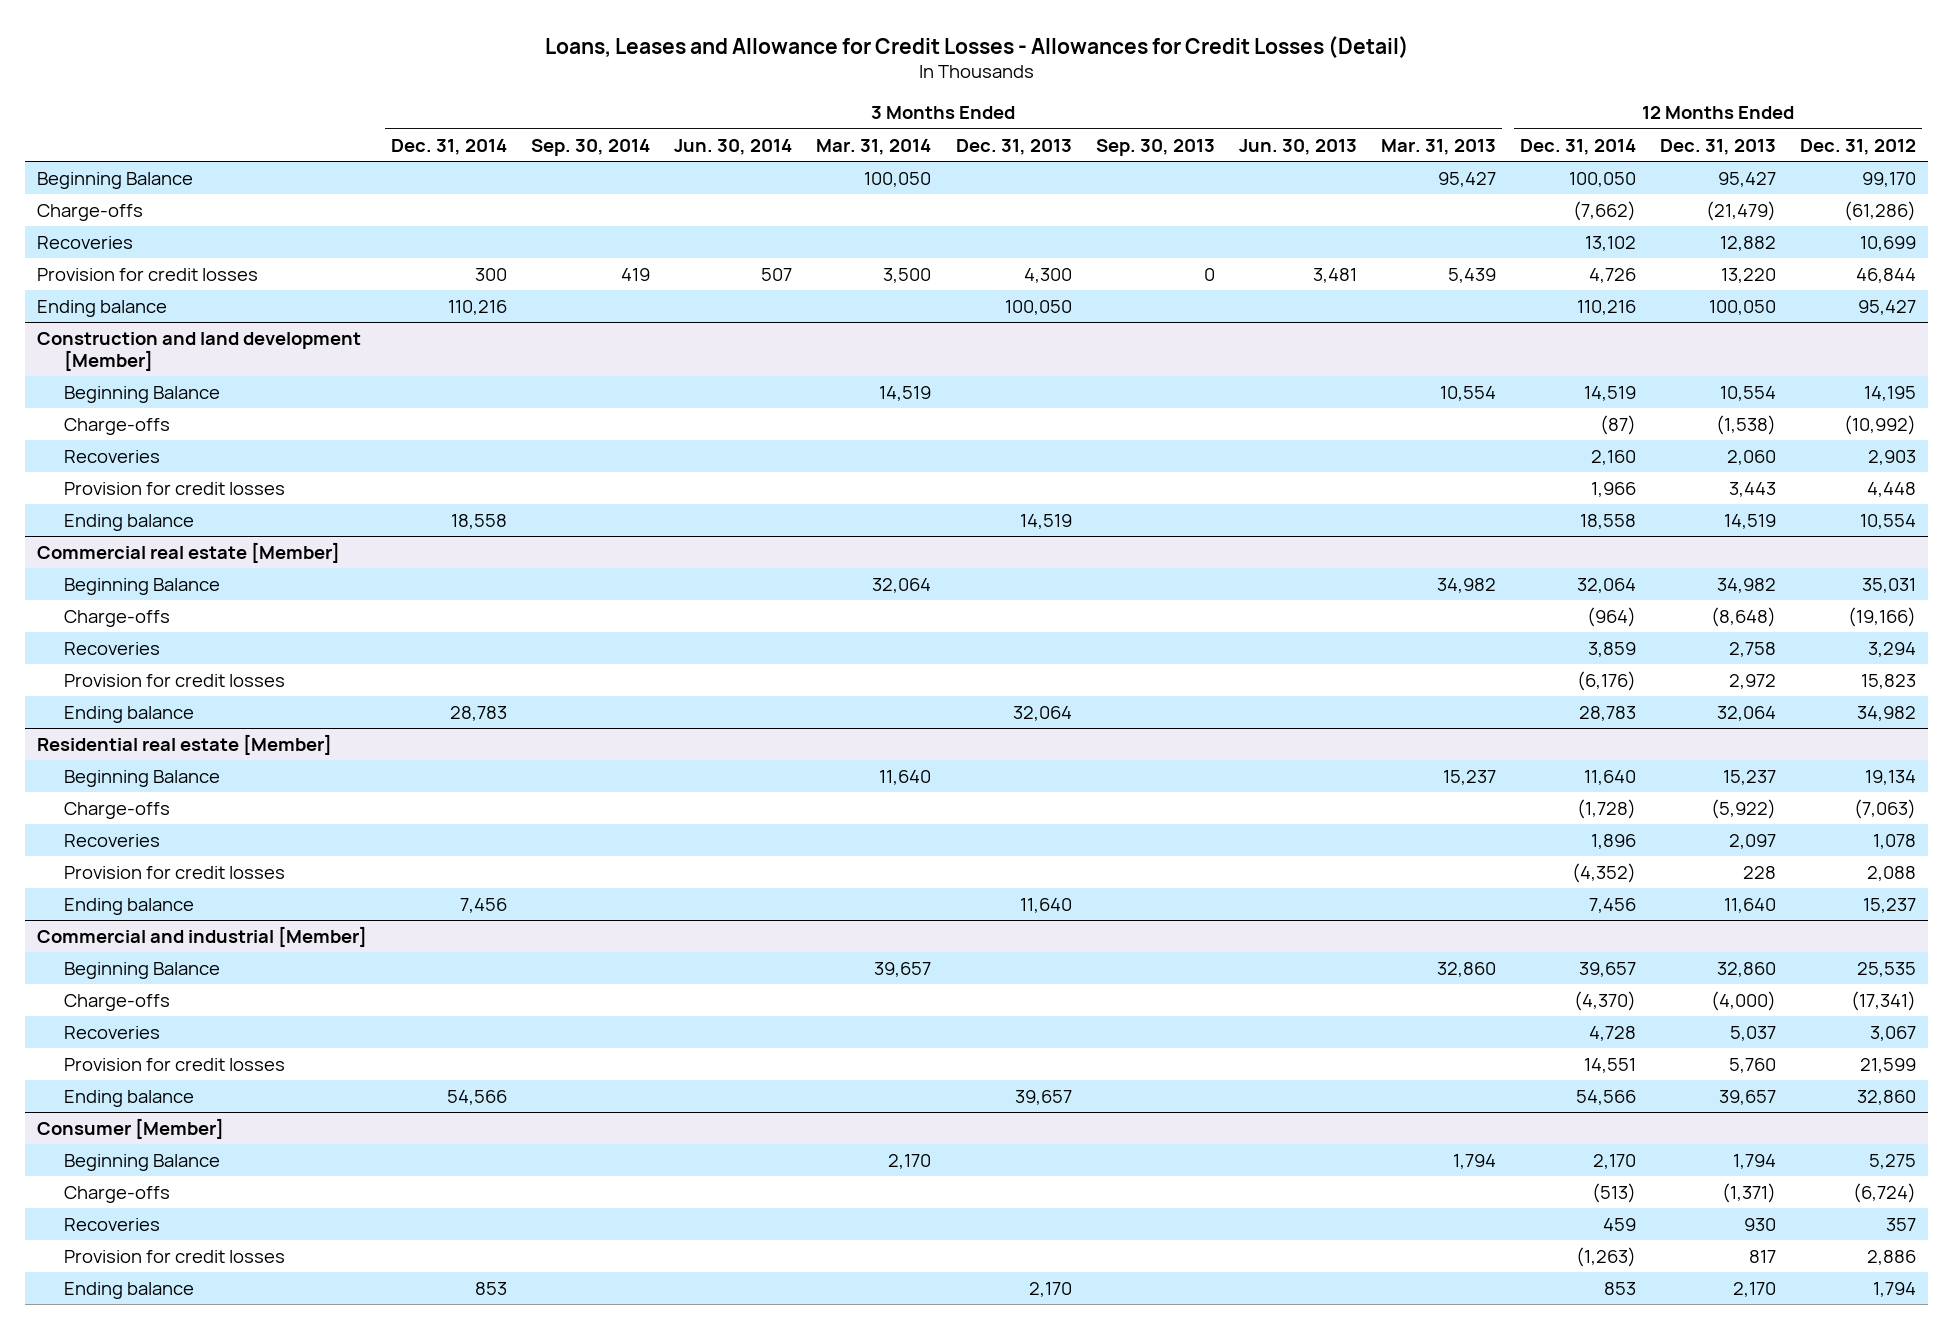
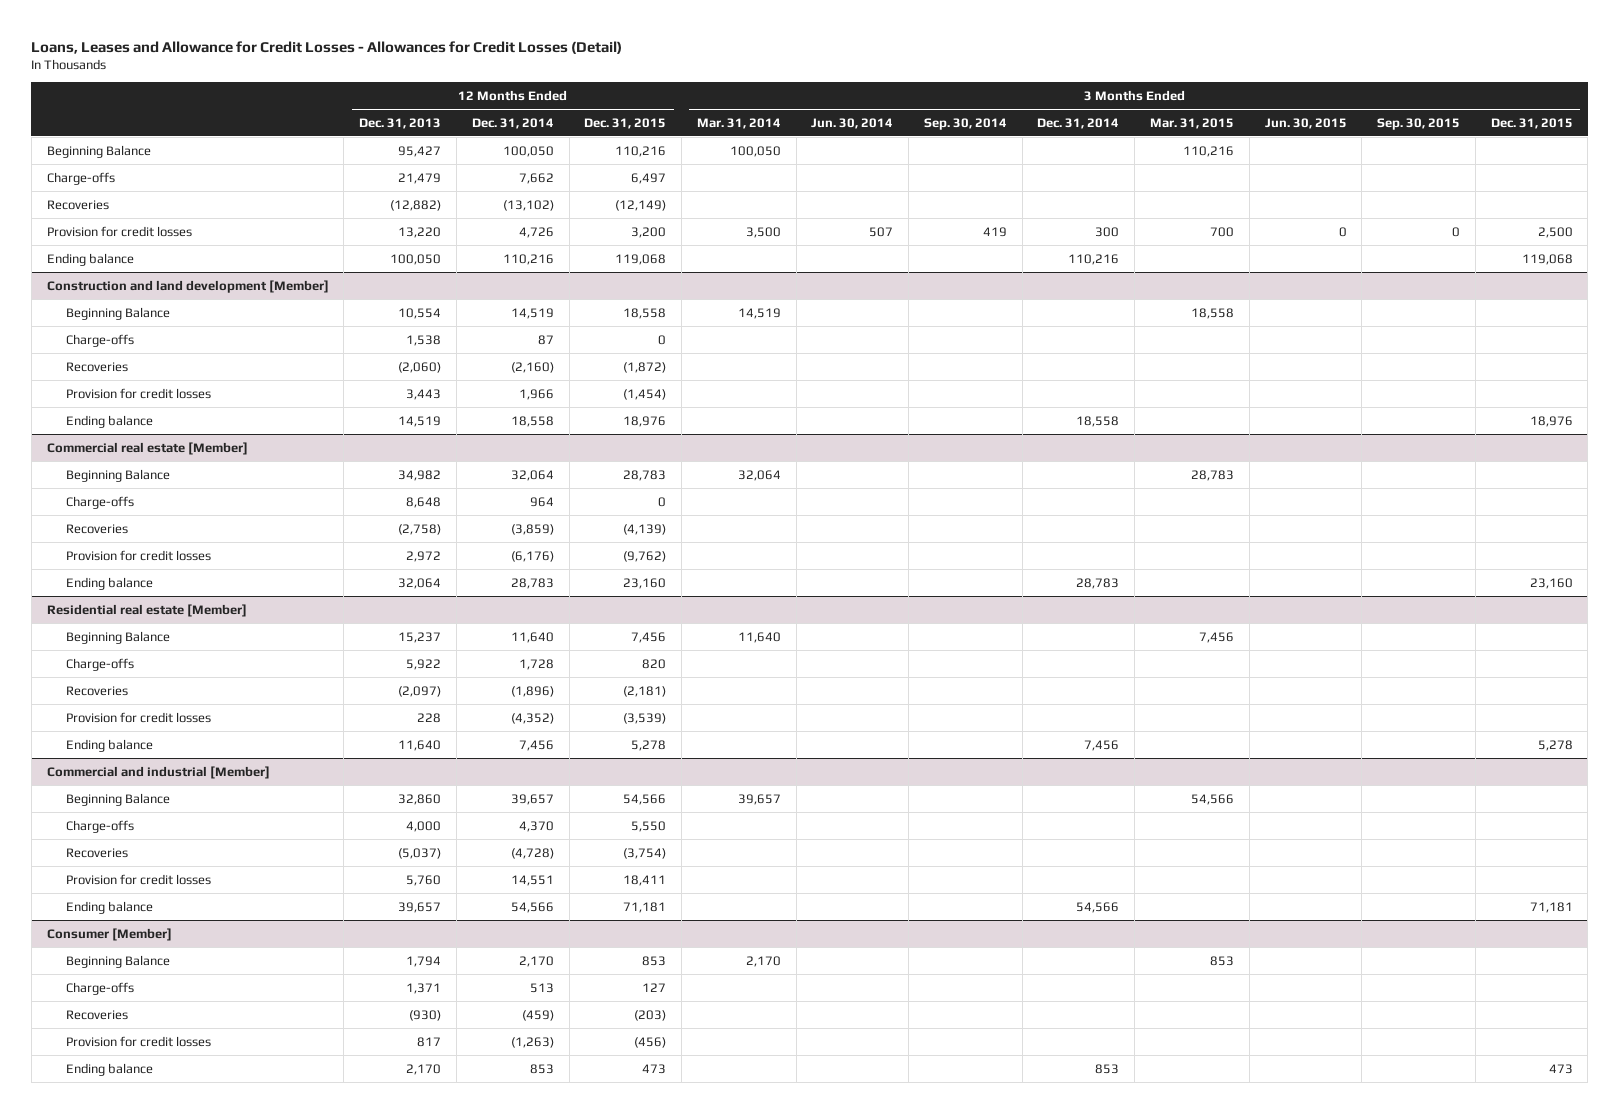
- | 3 Months Ended Dec. 31, 2014 | 3 Months Ended Sep. 30, 2014 | 3 Months Ended Jun. 30, 2014 | 3 Months Ended Mar. 31, 2014 | 3 Months Ended Dec. 31, 2013 | 3 Months Ended Sep. 30, 2013 | 3 Months Ended Jun. 30, 2013 | 3 Months Ended Mar. 31, 2013 | 12 Months Ended Dec. 31, 2014 | 12 Months Ended Dec. 31, 2013 | 12 Months Ended Dec. 31, 2012
+ | 12 Months Ended Dec. 31, 2013 | 12 Months Ended Dec. 31, 2014 | 12 Months Ended Dec. 31, 2015 | 3 Months Ended Mar. 31, 2014 | 3 Months Ended Jun. 30, 2014 | 3 Months Ended Sep. 30, 2014 | 3 Months Ended Dec. 31, 2014 | 3 Months Ended Mar. 31, 2015 | 3 Months Ended Jun. 30, 2015 | 3 Months Ended Sep. 30, 2015 | 3 Months Ended Dec. 31, 2015
- Charge-offs | | | | | | | | | (7,662) | (21,479) | (61,286)
- Recoveries | | | | | | | | | 13,102 | 12,882 | 10,699
+ Charge-offs | 21,479 | 7,662 | 6,497 | | | | | | | |
+ Recoveries | (12,882) | (13,102) | (12,149) | | | | | | | |
@ Construction and land development [Member]
- Charge-offs | | | | | | | | | (87) | (1,538) | (10,992)
- Recoveries | | | | | | | | | 2,160 | 2,060 | 2,903
+ Charge-offs | 1,538 | 87 | 0 | | | | | | | |
+ Recoveries | (2,060) | (2,160) | (1,872) | | | | | | | |
@ Commercial real estate [Member]
- Charge-offs | | | | | | | | | (964) | (8,648) | (19,166)
- Recoveries | | | | | | | | | 3,859 | 2,758 | 3,294
+ Charge-offs | 8,648 | 964 | 0 | | | | | | | |
+ Recoveries | (2,758) | (3,859) | (4,139) | | | | | | | |
@ Residential real estate [Member]
- Charge-offs | | | | | | | | | (1,728) | (5,922) | (7,063)
- Recoveries | | | | | | | | | 1,896 | 2,097 | 1,078
+ Charge-offs | 5,922 | 1,728 | 820 | | | | | | | |
+ Recoveries | (2,097) | (1,896) | (2,181) | | | | | | | |
@ Commercial and industrial [Member]
- Charge-offs | | | | | | | | | (4,370) | (4,000) | (17,341)
- Recoveries | | | | | | | | | 4,728 | 5,037 | 3,067
+ Charge-offs | 4,000 | 4,370 | 5,550 | | | | | | | |
+ Recoveries | (5,037) | (4,728) | (3,754) | | | | | | | |
@ Consumer [Member]
- Charge-offs | | | | | | | | | (513) | (1,371) | (6,724)
- Recoveries | | | | | | | | | 459 | 930 | 357
+ Charge-offs | 1,371 | 513 | 127 | | | | | | | |
+ Recoveries | (930) | (459) | (203) | | | | | | | |

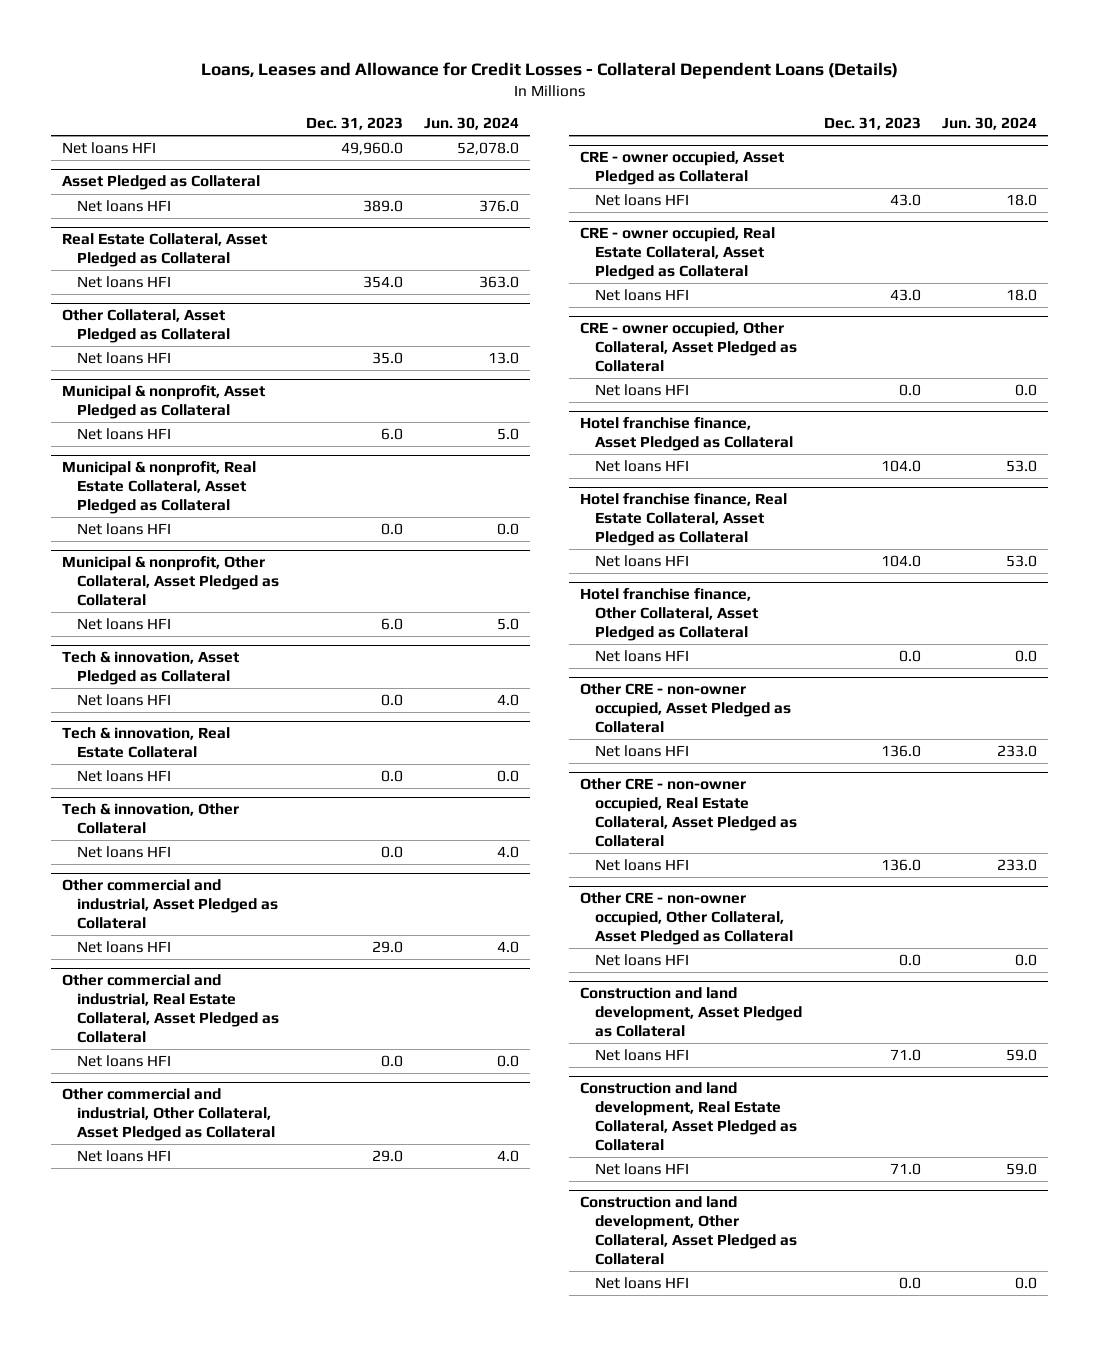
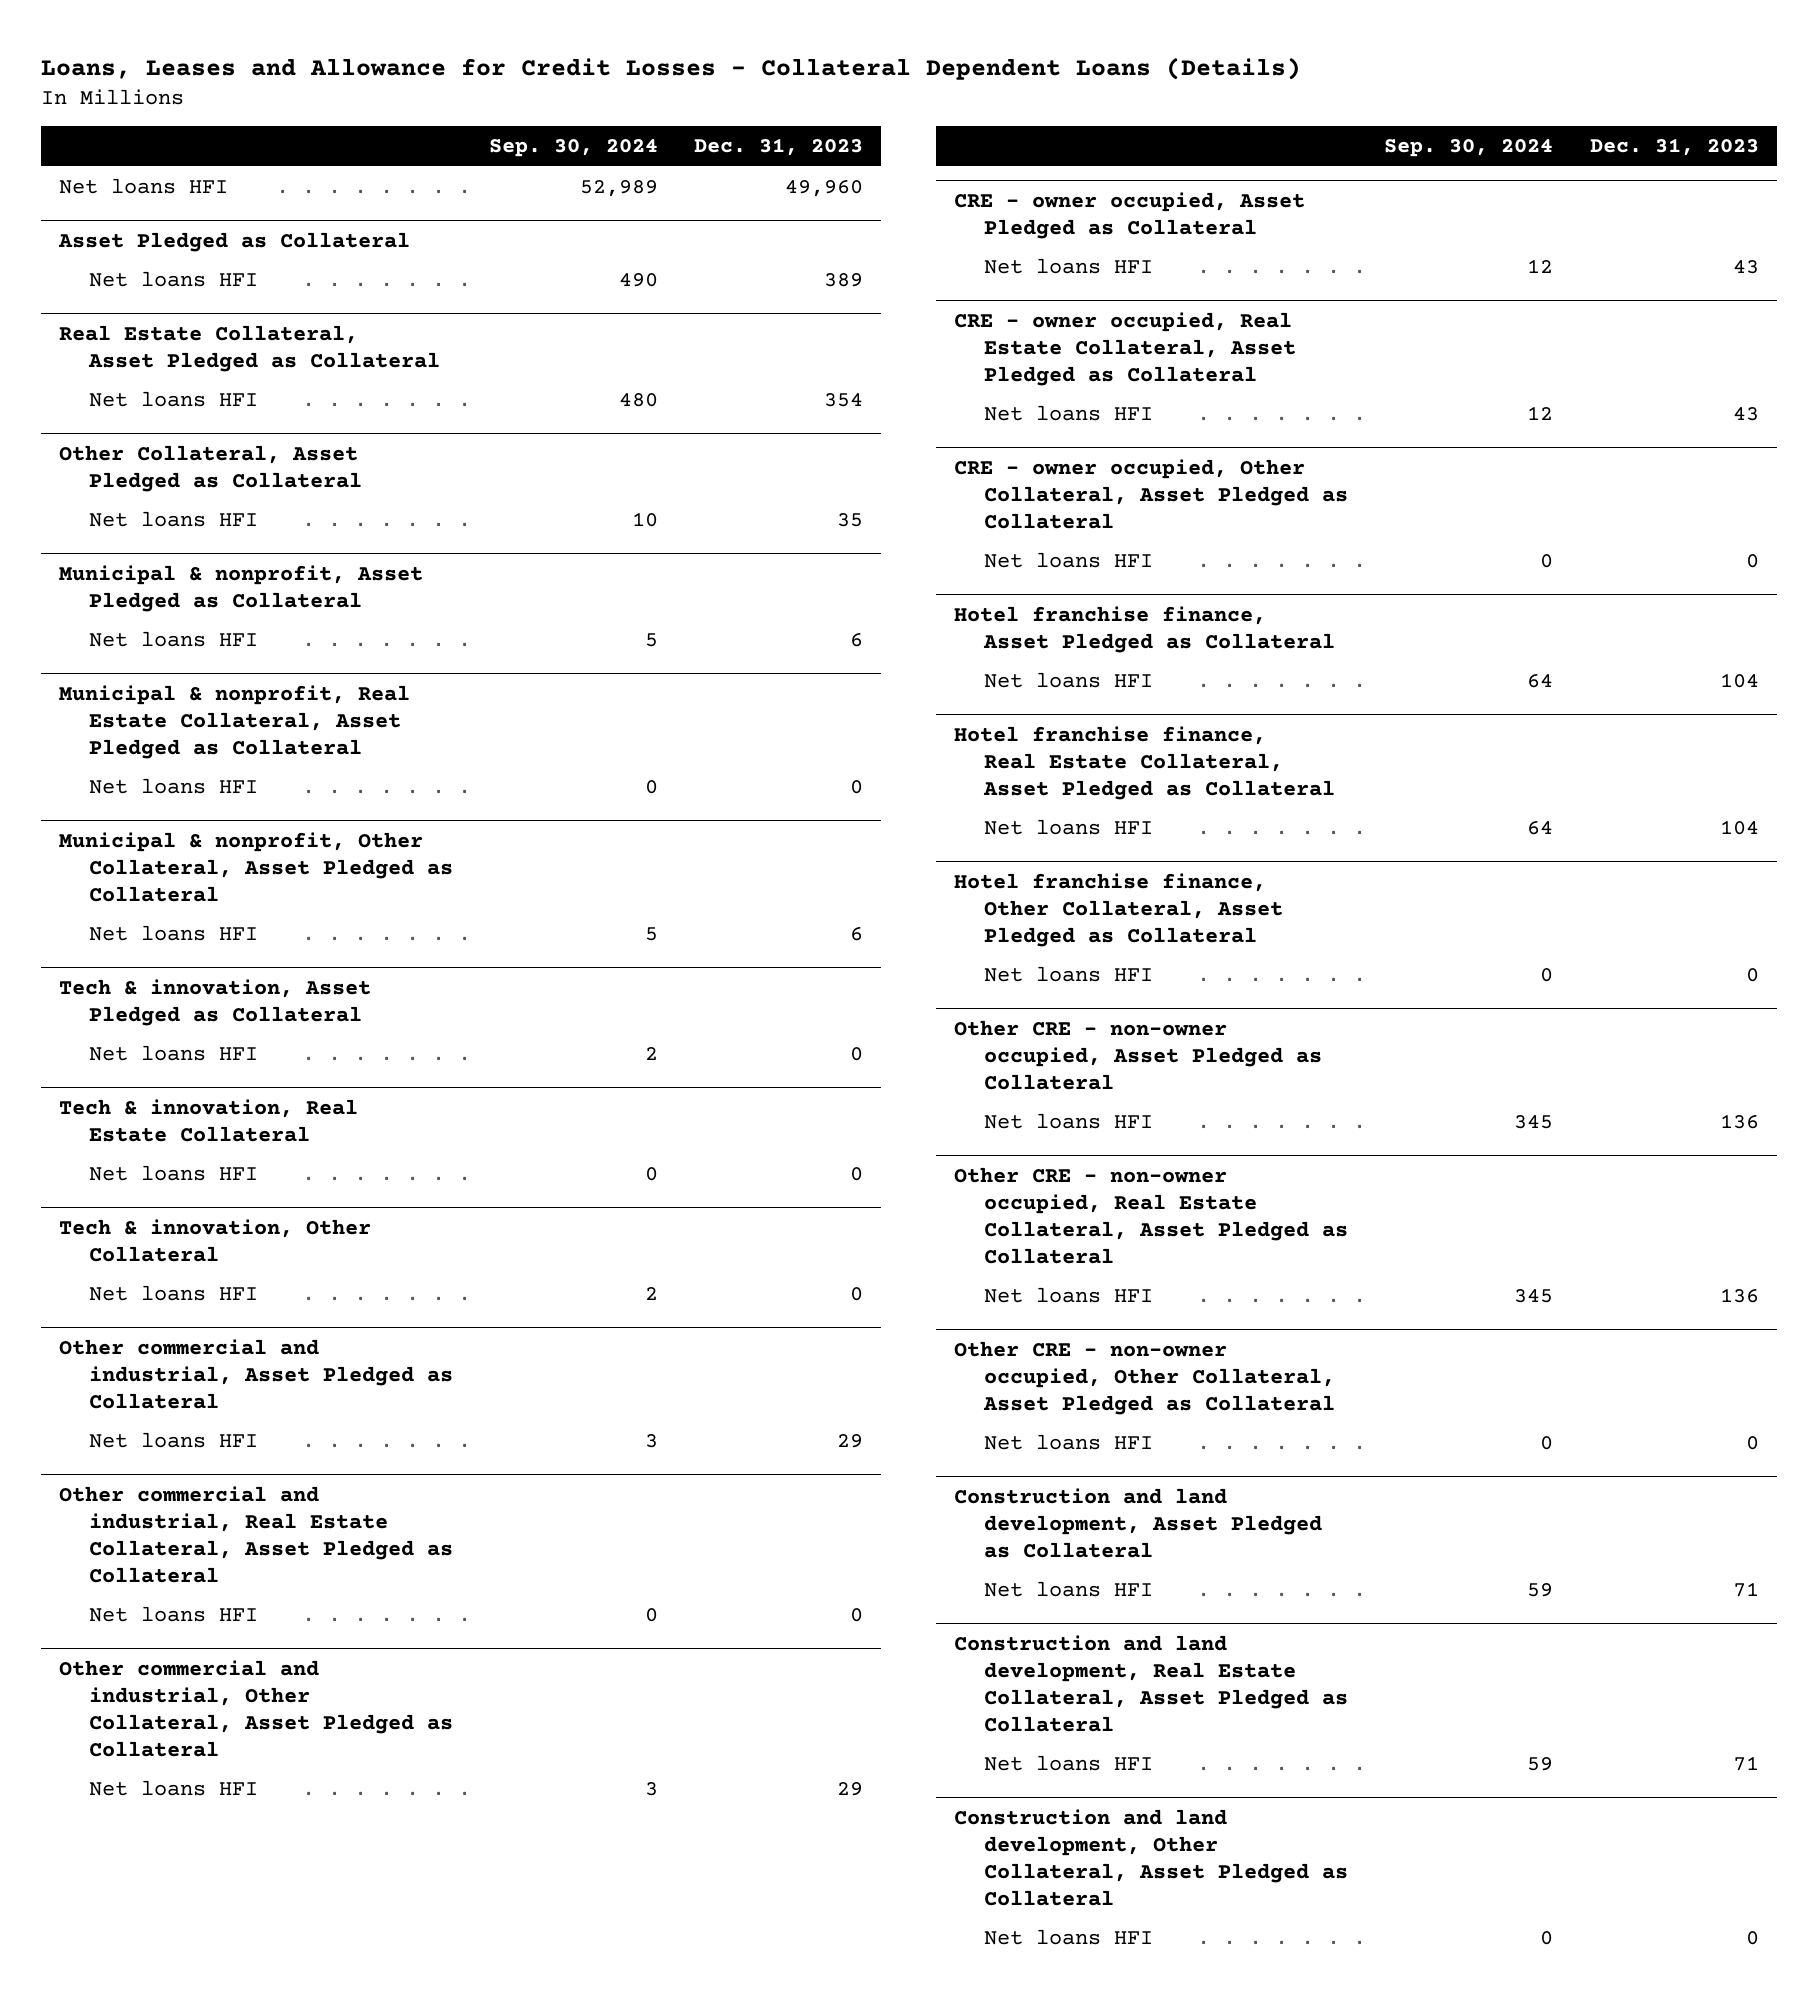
- | Dec. 31, 2023 | Jun. 30, 2024
+ | Sep. 30, 2024 | Dec. 31, 2023
- Net loans HFI | 49,960.0 | 52,078.0
+ Net loans HFI | 52,989 | 49,960
@ Asset Pledged as Collateral
- Net loans HFI | 389.0 | 376.0
+ Net loans HFI | 490 | 389
@ Real Estate Collateral, Asset Pledged as Collateral
- Net loans HFI | 354.0 | 363.0
+ Net loans HFI | 480 | 354
@ Other Collateral, Asset Pledged as Collateral
- Net loans HFI | 35.0 | 13.0
+ Net loans HFI | 10 | 35
@ Municipal & nonprofit, Asset Pledged as Collateral
- Net loans HFI | 6.0 | 5.0
+ Net loans HFI | 5 | 6
@ Municipal & nonprofit, Real Estate Collateral, Asset Pledged as Collateral
- Net loans HFI | 0.0 | 0.0
+ Net loans HFI | 0 | 0
@ Municipal & nonprofit, Other Collateral, Asset Pledged as Collateral
- Net loans HFI | 6.0 | 5.0
+ Net loans HFI | 5 | 6
@ Tech & innovation, Asset Pledged as Collateral
- Net loans HFI | 0.0 | 4.0
+ Net loans HFI | 2 | 0
@ Tech & innovation, Real Estate Collateral
- Net loans HFI | 0.0 | 0.0
+ Net loans HFI | 0 | 0
@ Tech & innovation, Other Collateral
- Net loans HFI | 0.0 | 4.0
+ Net loans HFI | 2 | 0
@ Other commercial and industrial, Asset Pledged as Collateral
- Net loans HFI | 29.0 | 4.0
+ Net loans HFI | 3 | 29
@ Other commercial and industrial, Real Estate Collateral, Asset Pledged as Collateral
- Net loans HFI | 0.0 | 0.0
+ Net loans HFI | 0 | 0
@ Other commercial and industrial, Other Collateral, Asset Pledged as Collateral
- Net loans HFI | 29.0 | 4.0
+ Net loans HFI | 3 | 29
@ CRE - owner occupied, Asset Pledged as Collateral
- Net loans HFI | 43.0 | 18.0
+ Net loans HFI | 12 | 43
@ CRE - owner occupied, Real Estate Collateral, Asset Pledged as Collateral
- Net loans HFI | 43.0 | 18.0
+ Net loans HFI | 12 | 43
@ CRE - owner occupied, Other Collateral, Asset Pledged as Collateral
- Net loans HFI | 0.0 | 0.0
+ Net loans HFI | 0 | 0
@ Hotel franchise finance, Asset Pledged as Collateral
- Net loans HFI | 104.0 | 53.0
+ Net loans HFI | 64 | 104
@ Hotel franchise finance, Real Estate Collateral, Asset Pledged as Collateral
- Net loans HFI | 104.0 | 53.0
+ Net loans HFI | 64 | 104
@ Hotel franchise finance, Other Collateral, Asset Pledged as Collateral
- Net loans HFI | 0.0 | 0.0
+ Net loans HFI | 0 | 0
@ Other CRE - non-owner occupied, Asset Pledged as Collateral
- Net loans HFI | 136.0 | 233.0
+ Net loans HFI | 345 | 136
@ Other CRE - non-owner occupied, Real Estate Collateral, Asset Pledged as Collateral
- Net loans HFI | 136.0 | 233.0
+ Net loans HFI | 345 | 136
@ Other CRE - non-owner occupied, Other Collateral, Asset Pledged as Collateral
- Net loans HFI | 0.0 | 0.0
+ Net loans HFI | 0 | 0
@ Construction and land development, Asset Pledged as Collateral
- Net loans HFI | 71.0 | 59.0
+ Net loans HFI | 59 | 71
@ Construction and land development, Real Estate Collateral, Asset Pledged as Collateral
- Net loans HFI | 71.0 | 59.0
+ Net loans HFI | 59 | 71
@ Construction and land development, Other Collateral, Asset Pledged as Collateral
- Net loans HFI | 0.0 | 0.0
+ Net loans HFI | 0 | 0

